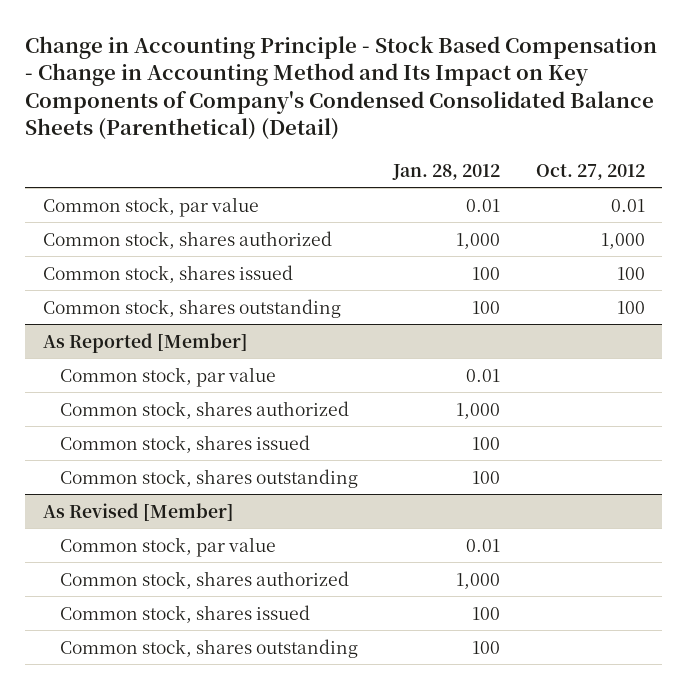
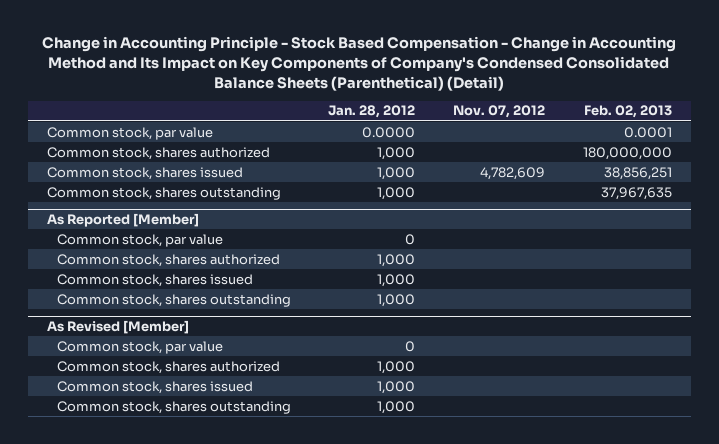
- | Jan. 28, 2012 | Oct. 27, 2012
+ | Jan. 28, 2012 | Nov. 07, 2012 | Feb. 02, 2013
- Common stock, par value | 0.01 | 0.01
+ Common stock, par value | 0.0000 | | 0.0001
- Common stock, shares issued | 100 | 100
- Common stock, shares outstanding | 100 | 100
+ Common stock, shares issued | 1,000 | 4,782,609 | 38,856,251
+ Common stock, shares outstanding | 1,000 | | 37,967,635
@ As Reported [Member]
- Common stock, par value | 0.01 |
+ Common stock, par value | 0 | |
- Common stock, shares issued | 100 |
- Common stock, shares outstanding | 100 |
+ Common stock, shares issued | 1,000 | |
+ Common stock, shares outstanding | 1,000 | |
@ As Revised [Member]
- Common stock, par value | 0.01 |
+ Common stock, par value | 0 | |
- Common stock, shares issued | 100 |
- Common stock, shares outstanding | 100 |
+ Common stock, shares issued | 1,000 | |
+ Common stock, shares outstanding | 1,000 | |

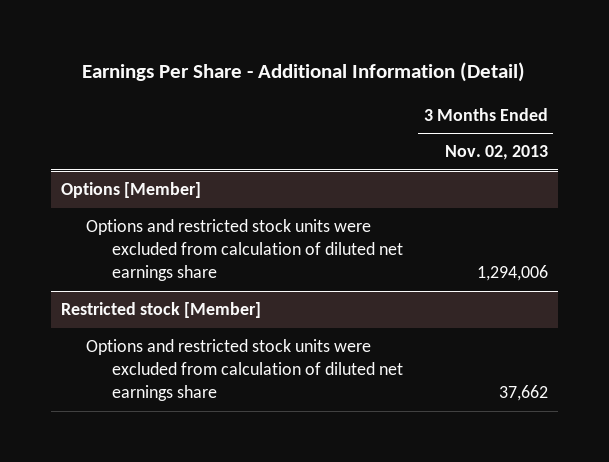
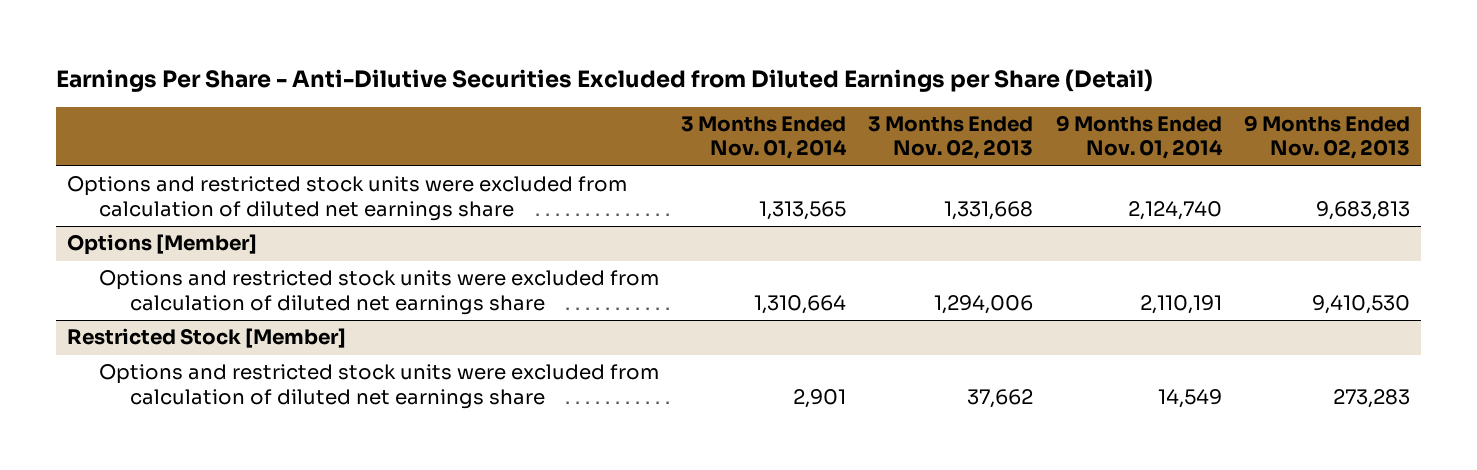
- Earnings Per Share - Additional Information (Detail)
+ Earnings Per Share - Anti-Dilutive Securities Excluded from Diluted Earnings per Share (Detail)
- | 3 Months Ended Nov. 02, 2013
+ | 3 Months Ended Nov. 01, 2014 | 3 Months Ended Nov. 02, 2013 | 9 Months Ended Nov. 01, 2014 | 9 Months Ended Nov. 02, 2013
+ Options and restricted stock units were excluded from calculation of diluted net earnings share | 1,313,565 | 1,331,668 | 2,124,740 | 9,683,813
- Restricted stock [Member]
+ Restricted Stock [Member]

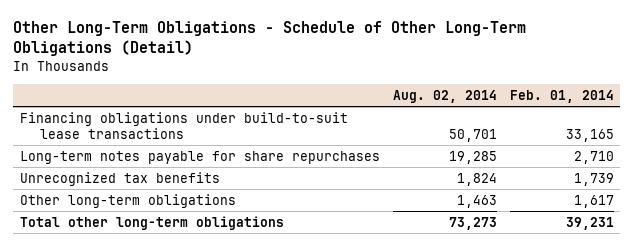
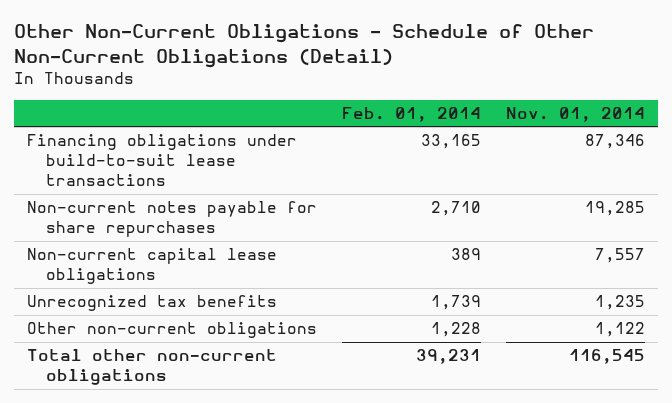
- Other Long-Term Obligations - Schedule of Other Long-Term Obligations (Detail)
+ Other Non-Current Obligations - Schedule of Other Non-Current Obligations (Detail)
- | Aug. 02, 2014 | Feb. 01, 2014
+ | Feb. 01, 2014 | Nov. 01, 2014
- Long-term notes payable for share repurchases | 19,285 | 2,710
+ Non-current notes payable for share repurchases | 2,710 | 19,285
+ Non-current capital lease obligations | 389 | 7,557
- Other long-term obligations | 1,463 | 1,617
- Total other long-term obligations | 73,273 | 39,231
+ Other non-current obligations | 1,228 | 1,122
+ Total other non-current obligations | 39,231 | 116,545

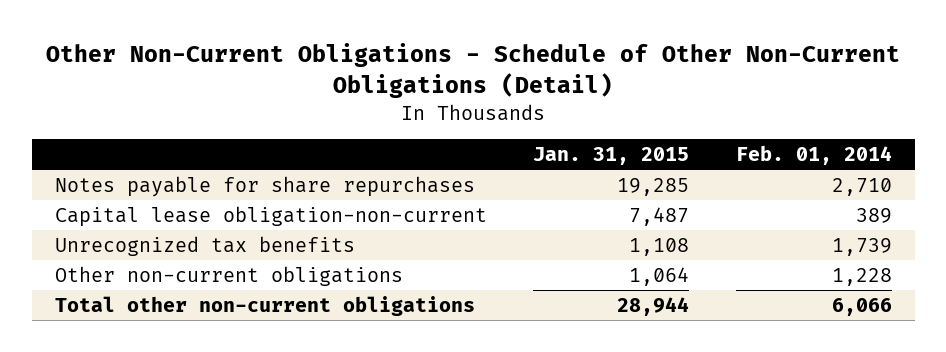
- | Feb. 01, 2014 | Nov. 01, 2014
+ | Jan. 31, 2015 | Feb. 01, 2014
- Financing obligations under build-to-suit lease transactions | 33,165 | 87,346
- Non-current notes payable for share repurchases | 2,710 | 19,285
- Non-current capital lease obligations | 389 | 7,557
+ Notes payable for share repurchases | 19,285 | 2,710
+ Capital lease obligation-non-current | 7,487 | 389
- Total other non-current obligations | 39,231 | 116,545
+ Total other non-current obligations | 28,944 | 6,066

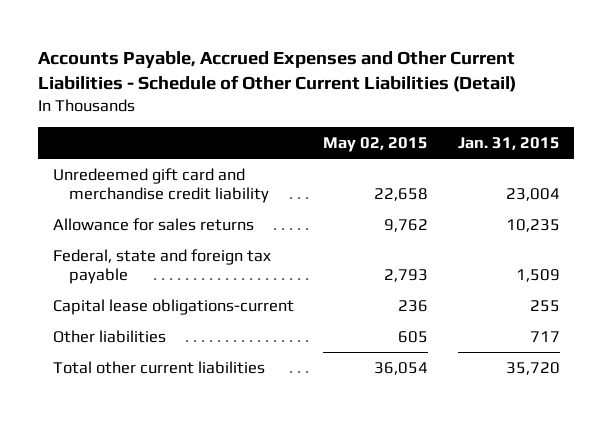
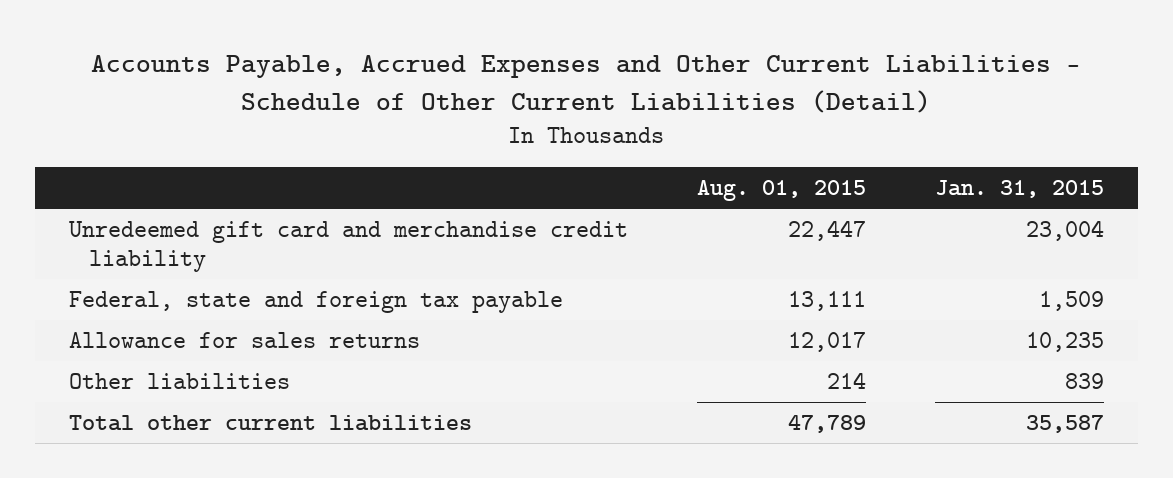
- | May 02, 2015 | Jan. 31, 2015
+ | Aug. 01, 2015 | Jan. 31, 2015
- Capital lease obligations-current | 236 | 255
- Other liabilities | 605 | 717
- Total other current liabilities | 36,054 | 35,720
moved down: Allowance for sales returns | 12,017 | 10,235
+ Other liabilities | 214 | 839
+ Total other current liabilities | 47,789 | 35,587

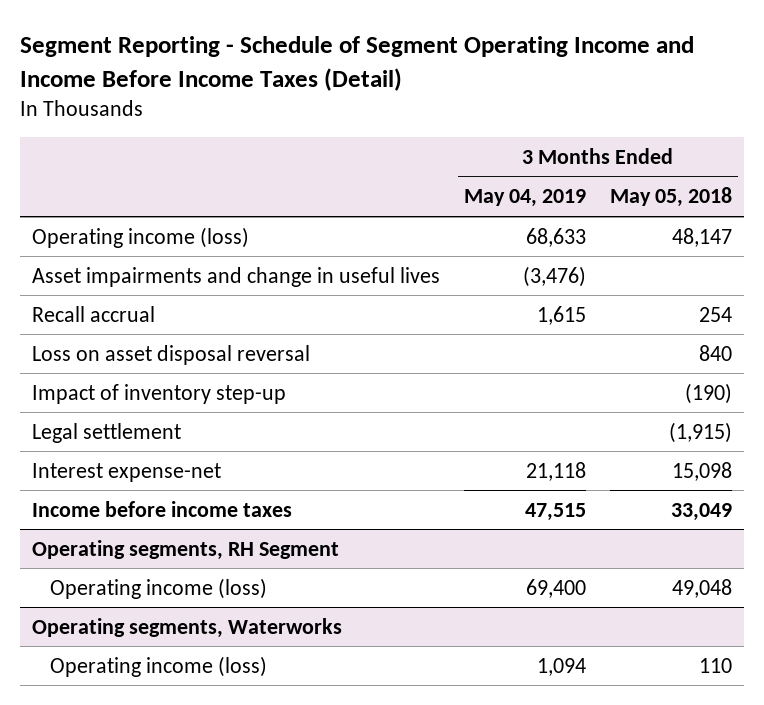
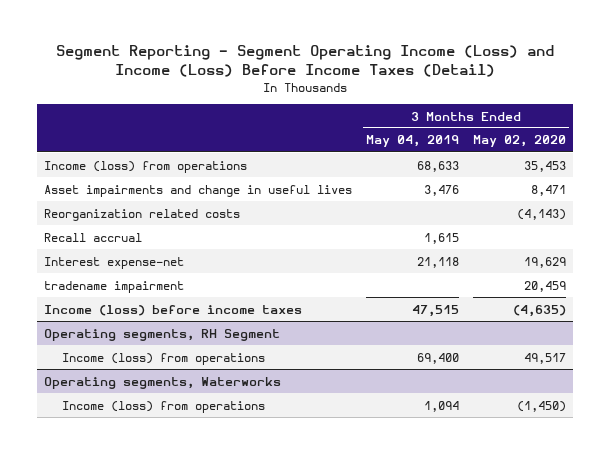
- Segment Reporting - Schedule of Segment Operating Income and Income Before Income Taxes (Detail)
+ Segment Reporting - Segment Operating Income (Loss) and Income (Loss) Before Income Taxes (Detail)
- | 3 Months Ended May 04, 2019 | 3 Months Ended May 05, 2018
+ | 3 Months Ended May 04, 2019 | 3 Months Ended May 02, 2020
- Operating income (loss) | 68,633 | 48,147
- Asset impairments and change in useful lives | (3,476) |
+ Income (loss) from operations | 68,633 | 35,453
+ Asset impairments and change in useful lives | 3,476 | 8,471
+ Reorganization related costs | | (4,143)
- Loss on asset disposal reversal | | 840
- Impact of inventory step-up | | (190)
- Legal settlement | | (1,915)
- Income before income taxes | 47,515 | 33,049
+ tradename impairment | | 20,459
+ Income (loss) before income taxes | 47,515 | (4,635)
@ Operating segments, RH Segment
- Operating income (loss) | 69,400 | 49,048
+ Income (loss) from operations | 69,400 | 49,517
@ Operating segments, Waterworks
- Operating income (loss) | 1,094 | 110
+ Income (loss) from operations | 1,094 | (1,450)

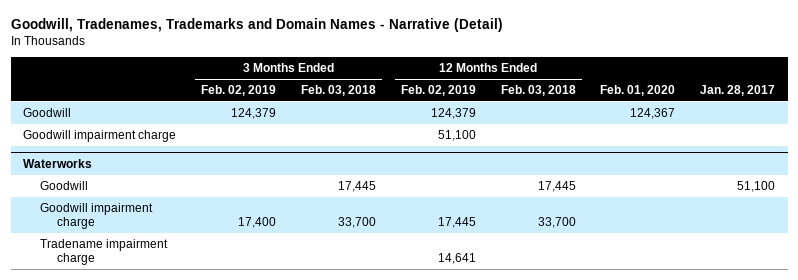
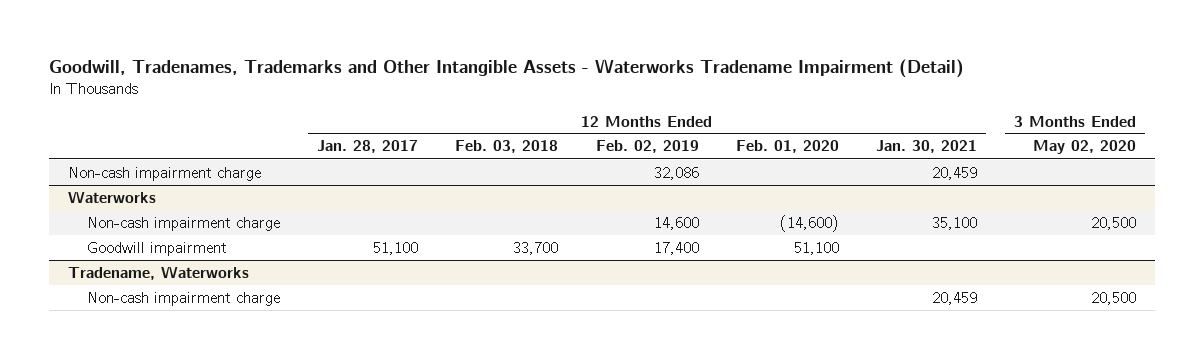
- Goodwill, Tradenames, Trademarks and Domain Names - Narrative (Detail)
+ Goodwill, Tradenames, Trademarks and Other Intangible Assets - Waterworks Tradename Impairment (Detail)
- | 3 Months Ended Feb. 02, 2019 | 3 Months Ended Feb. 03, 2018 | 12 Months Ended Feb. 02, 2019 | 12 Months Ended Feb. 03, 2018 | Feb. 01, 2020 | Jan. 28, 2017
+ | 12 Months Ended Jan. 28, 2017 | 12 Months Ended Feb. 03, 2018 | 12 Months Ended Feb. 02, 2019 | 12 Months Ended Feb. 01, 2020 | 12 Months Ended Jan. 30, 2021 | 3 Months Ended May 02, 2020
- Goodwill | 124,379 | | 124,379 | | 124,367 |
- Goodwill impairment charge | | | 51,100 | | |
+ Non-cash impairment charge | | | 32,086 | | 20,459 |
@ Waterworks
- Goodwill | | 17,445 | | 17,445 | | 51,100
- Goodwill impairment charge | 17,400 | 33,700 | 17,445 | 33,700 | |
- Tradename impairment charge | | | 14,641 | | |
+ Non-cash impairment charge | | | 14,600 | (14,600) | 35,100 | 20,500
+ Goodwill impairment | 51,100 | 33,700 | 17,400 | 51,100 | |
+ Tradename, Waterworks
+ Non-cash impairment charge | | | | | 20,459 | 20,500

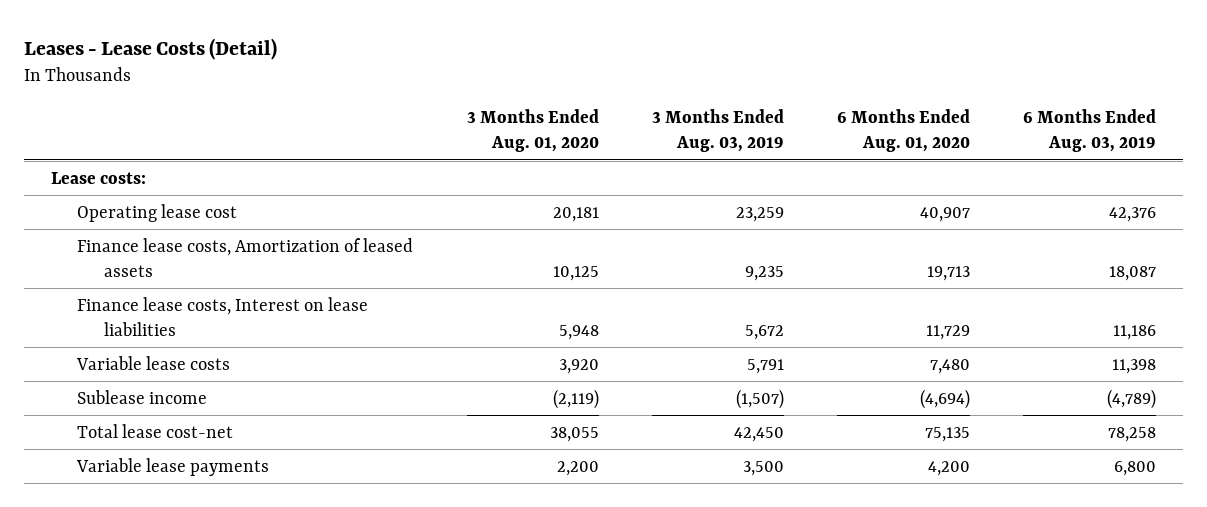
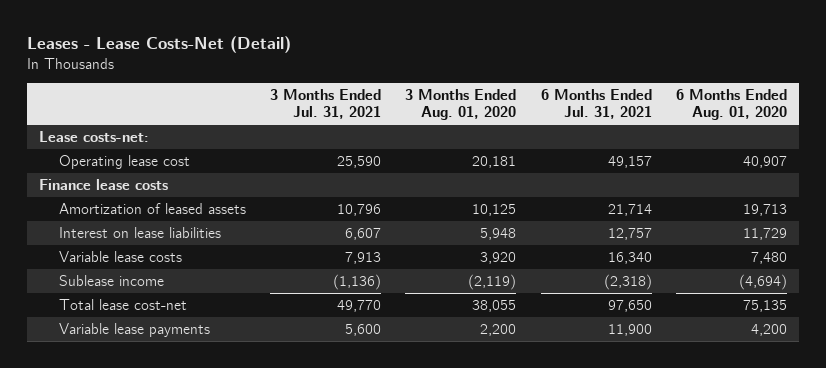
- Leases - Lease Costs (Detail)
+ Leases - Lease Costs-Net (Detail)
- | 3 Months Ended Aug. 01, 2020 | 3 Months Ended Aug. 03, 2019 | 6 Months Ended Aug. 01, 2020 | 6 Months Ended Aug. 03, 2019
+ | 3 Months Ended Jul. 31, 2021 | 3 Months Ended Aug. 01, 2020 | 6 Months Ended Jul. 31, 2021 | 6 Months Ended Aug. 01, 2020
- Lease costs:
+ Lease costs-net:
- Finance lease costs, Amortization of leased assets | 10,125 | 9,235 | 19,713 | 18,087
- Finance lease costs, Interest on lease liabilities | 5,948 | 5,672 | 11,729 | 11,186
+ Finance lease costs
+ Amortization of leased assets | 10,796 | 10,125 | 21,714 | 19,713
+ Interest on lease liabilities | 6,607 | 5,948 | 12,757 | 11,729

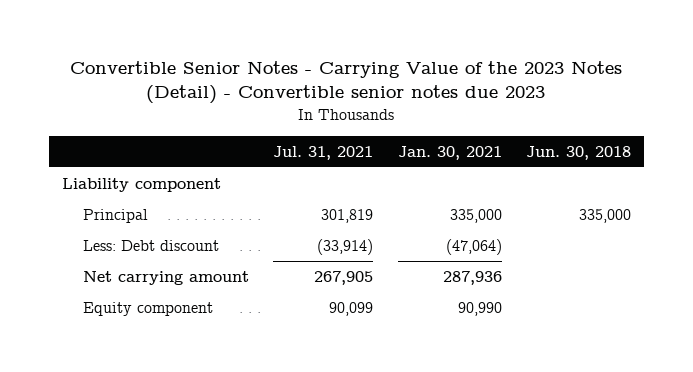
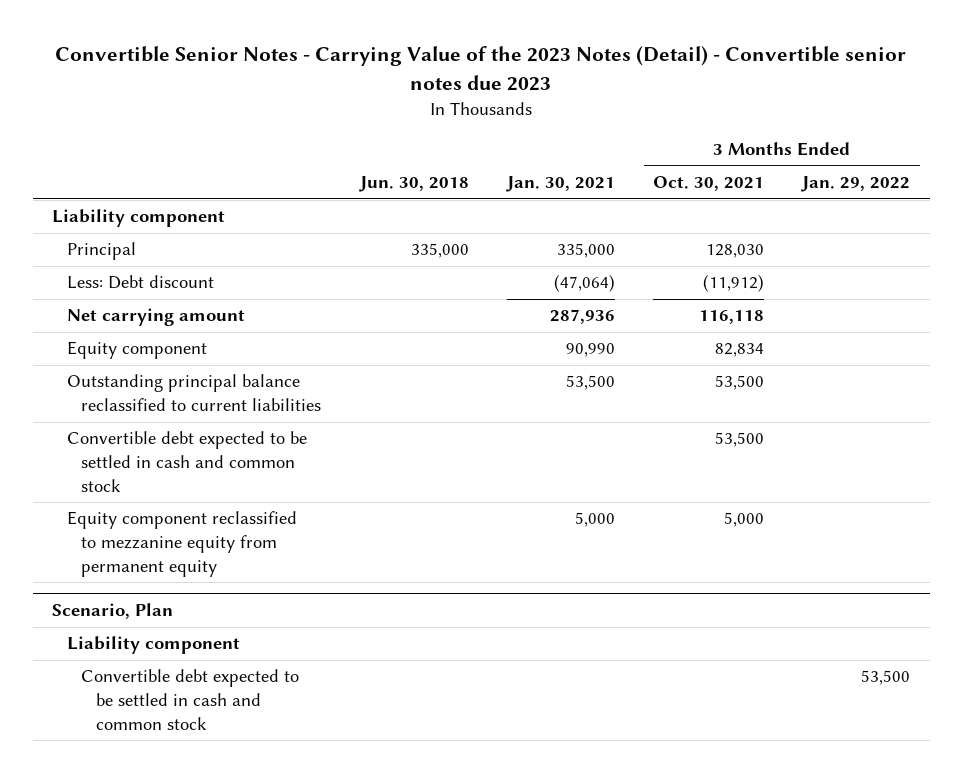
- | Jul. 31, 2021 | Jan. 30, 2021 | Jun. 30, 2018
+ | Jun. 30, 2018 | Jan. 30, 2021 | 3 Months Ended Oct. 30, 2021 | 3 Months Ended Jan. 29, 2022
+ Outstanding principal balance reclassified to current liabilities | | 53,500 | 53,500 |
+ Convertible debt expected to be settled in cash and common stock | | | 53,500 |
+ Equity component reclassified to mezzanine equity from permanent equity | | 5,000 | 5,000 |
+ Scenario, Plan
+ Liability component
+ Convertible debt expected to be settled in cash and common stock | | | | 53,500

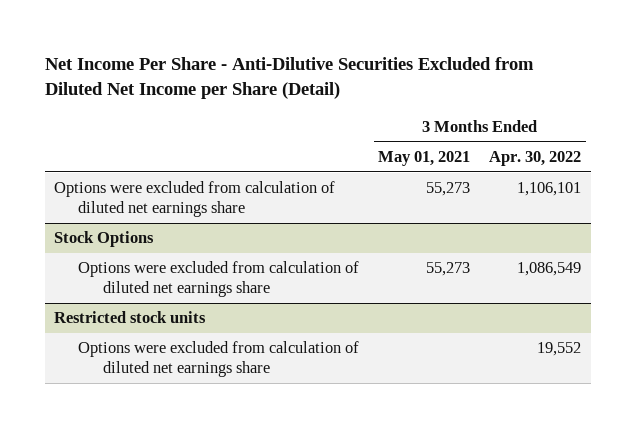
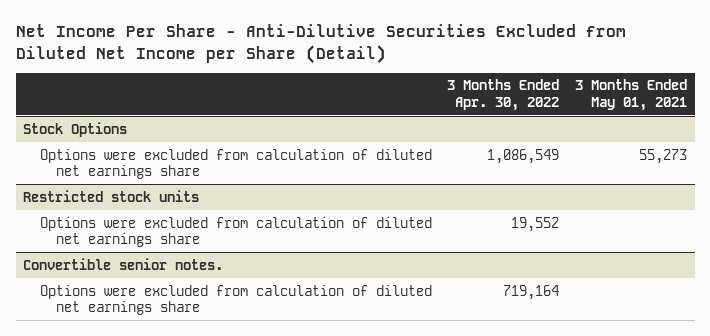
- | 3 Months Ended May 01, 2021 | 3 Months Ended Apr. 30, 2022
+ | 3 Months Ended Apr. 30, 2022 | 3 Months Ended May 01, 2021
- Options were excluded from calculation of diluted net earnings share | 55,273 | 1,106,101
+ Convertible senior notes.
+ Options were excluded from calculation of diluted net earnings share | 719,164 |

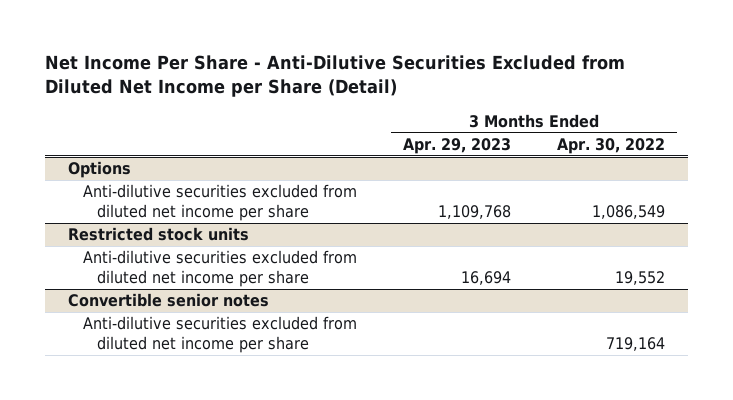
- | 3 Months Ended Apr. 30, 2022 | 3 Months Ended May 01, 2021
+ | 3 Months Ended Apr. 29, 2023 | 3 Months Ended Apr. 30, 2022
- Stock Options
- Options were excluded from calculation of diluted net earnings share | 1,086,549 | 55,273
+ Options
+ Anti-dilutive securities excluded from diluted net income per share | 1,109,768 | 1,086,549
@ Restricted stock units
- Options were excluded from calculation of diluted net earnings share | 19,552 |
- Convertible senior notes.
- Options were excluded from calculation of diluted net earnings share | 719,164 |
@ Restricted stock units
+ Anti-dilutive securities excluded from diluted net income per share | 16,694 | 19,552
+ Convertible senior notes
+ Anti-dilutive securities excluded from diluted net income per share | | 719,164

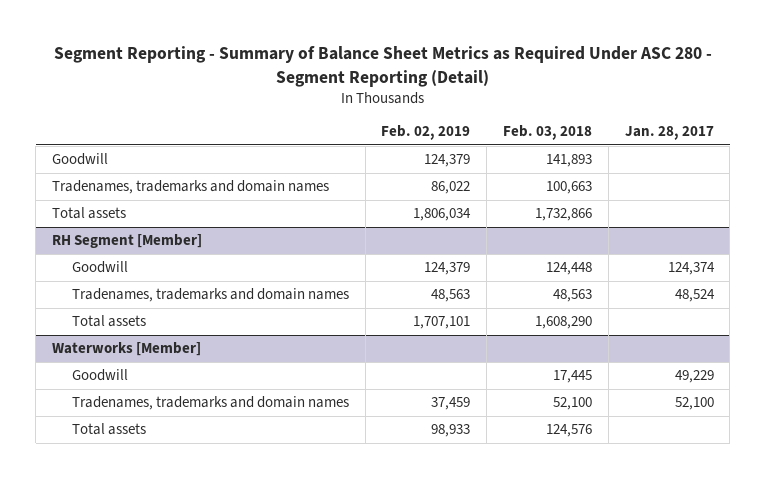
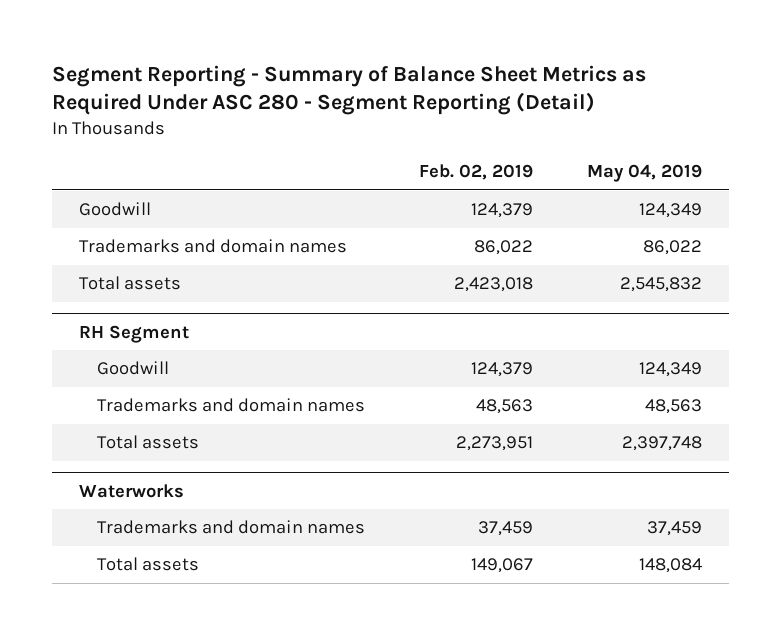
- | Feb. 02, 2019 | Feb. 03, 2018 | Jan. 28, 2017
+ | Feb. 02, 2019 | May 04, 2019
- Tradenames, trademarks and domain names | 86,022 | 100,663 |
- Total assets | 1,806,034 | 1,732,866 |
- RH Segment [Member]
+ Trademarks and domain names | 86,022 | 86,022
+ Total assets | 2,423,018 | 2,545,832
+ RH Segment
- Tradenames, trademarks and domain names | 48,563 | 48,563 | 48,524
- Total assets | 1,707,101 | 1,608,290 |
- Waterworks [Member]
- Goodwill | | 17,445 | 49,229
- Tradenames, trademarks and domain names | 37,459 | 52,100 | 52,100
- Total assets | 98,933 | 124,576 |
+ Trademarks and domain names | 48,563 | 48,563
+ Total assets | 2,273,951 | 2,397,748
+ Waterworks
+ Trademarks and domain names | 37,459 | 37,459
+ Total assets | 149,067 | 148,084

